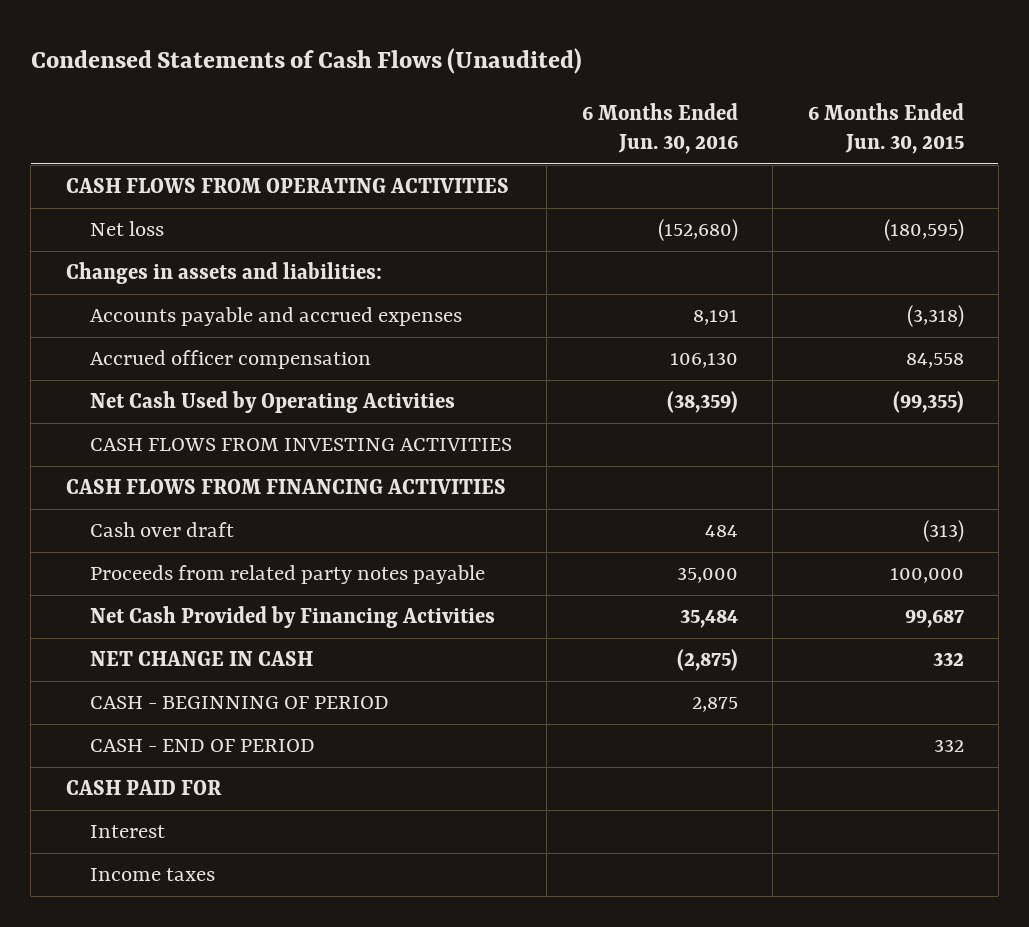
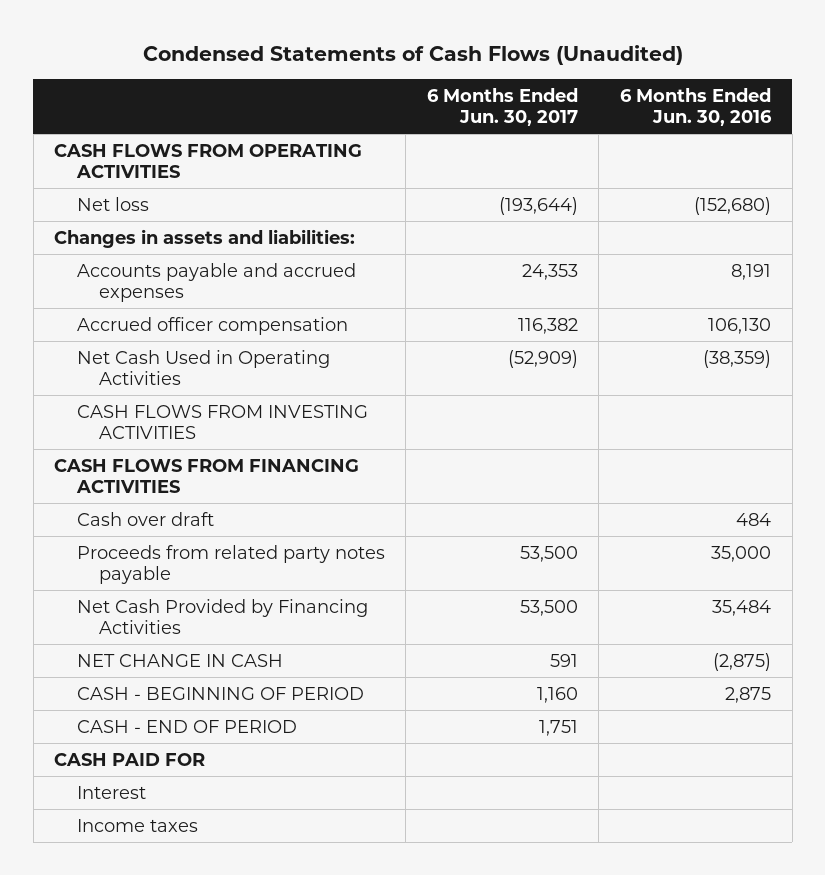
- | 6 Months Ended Jun. 30, 2016 | 6 Months Ended Jun. 30, 2015
+ | 6 Months Ended Jun. 30, 2017 | 6 Months Ended Jun. 30, 2016
- Net Cash Used by Operating Activities | (38,359) | (99,355)
+ Net Cash Used in Operating Activities | (52,909) | (38,359)

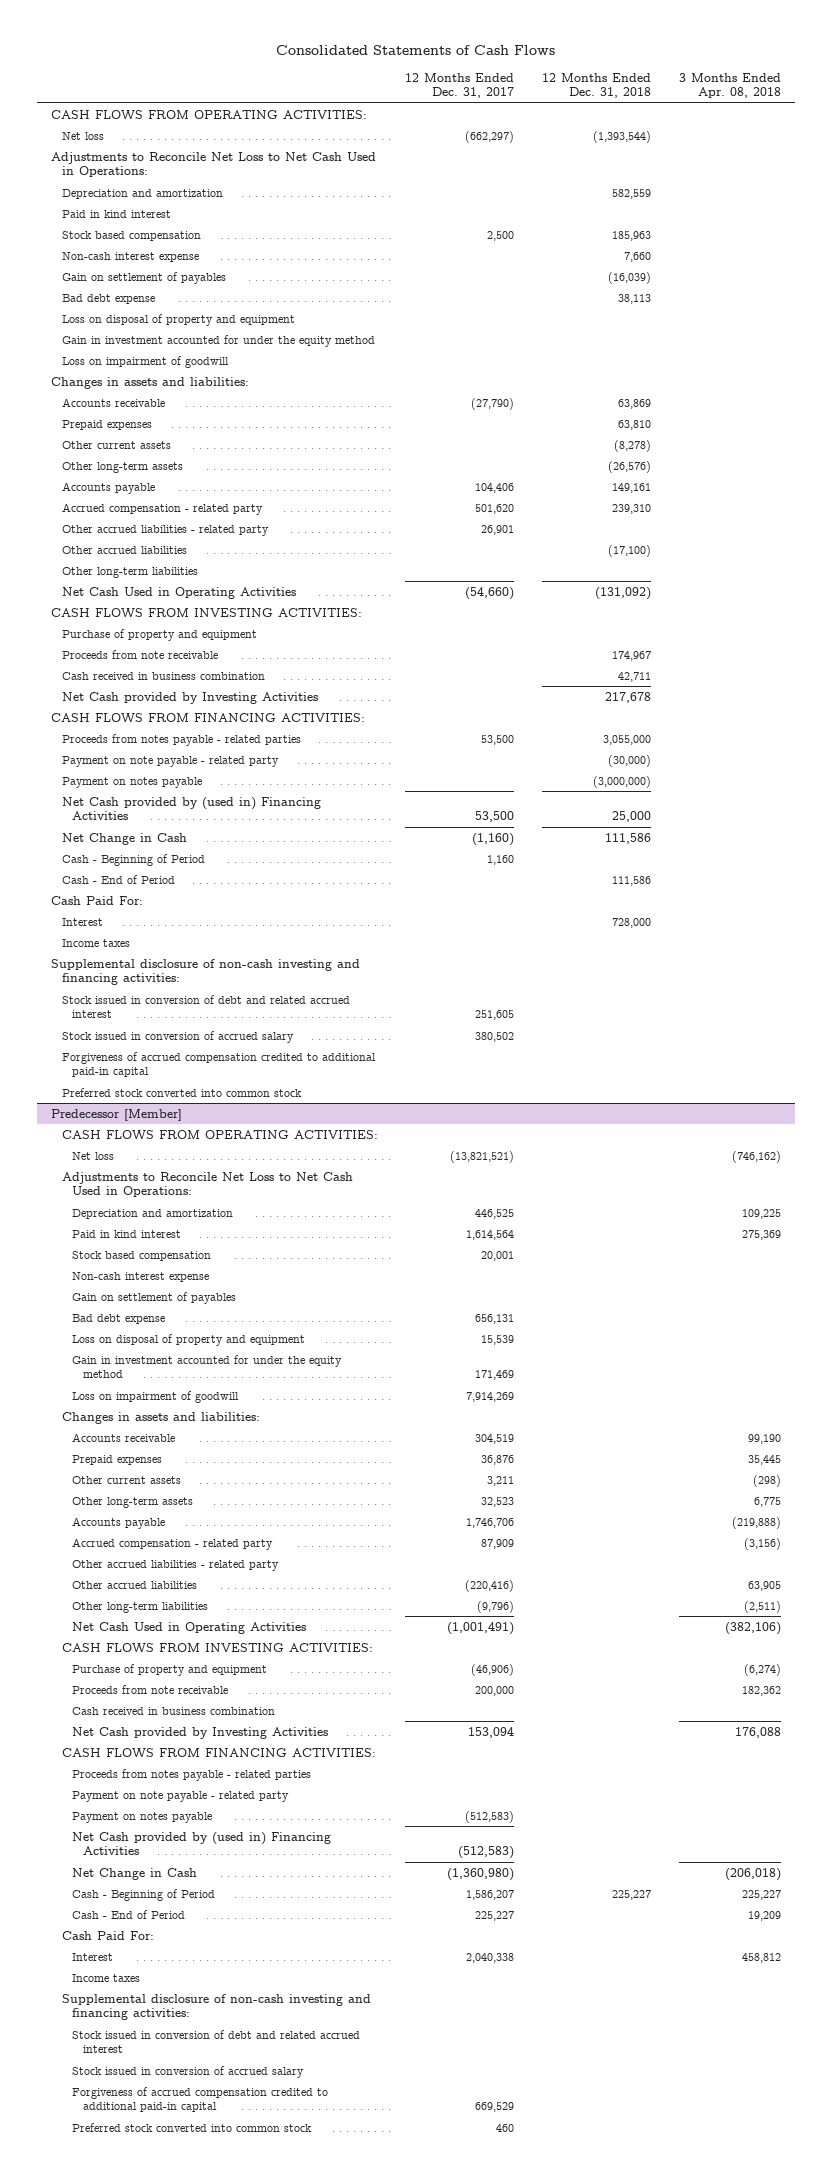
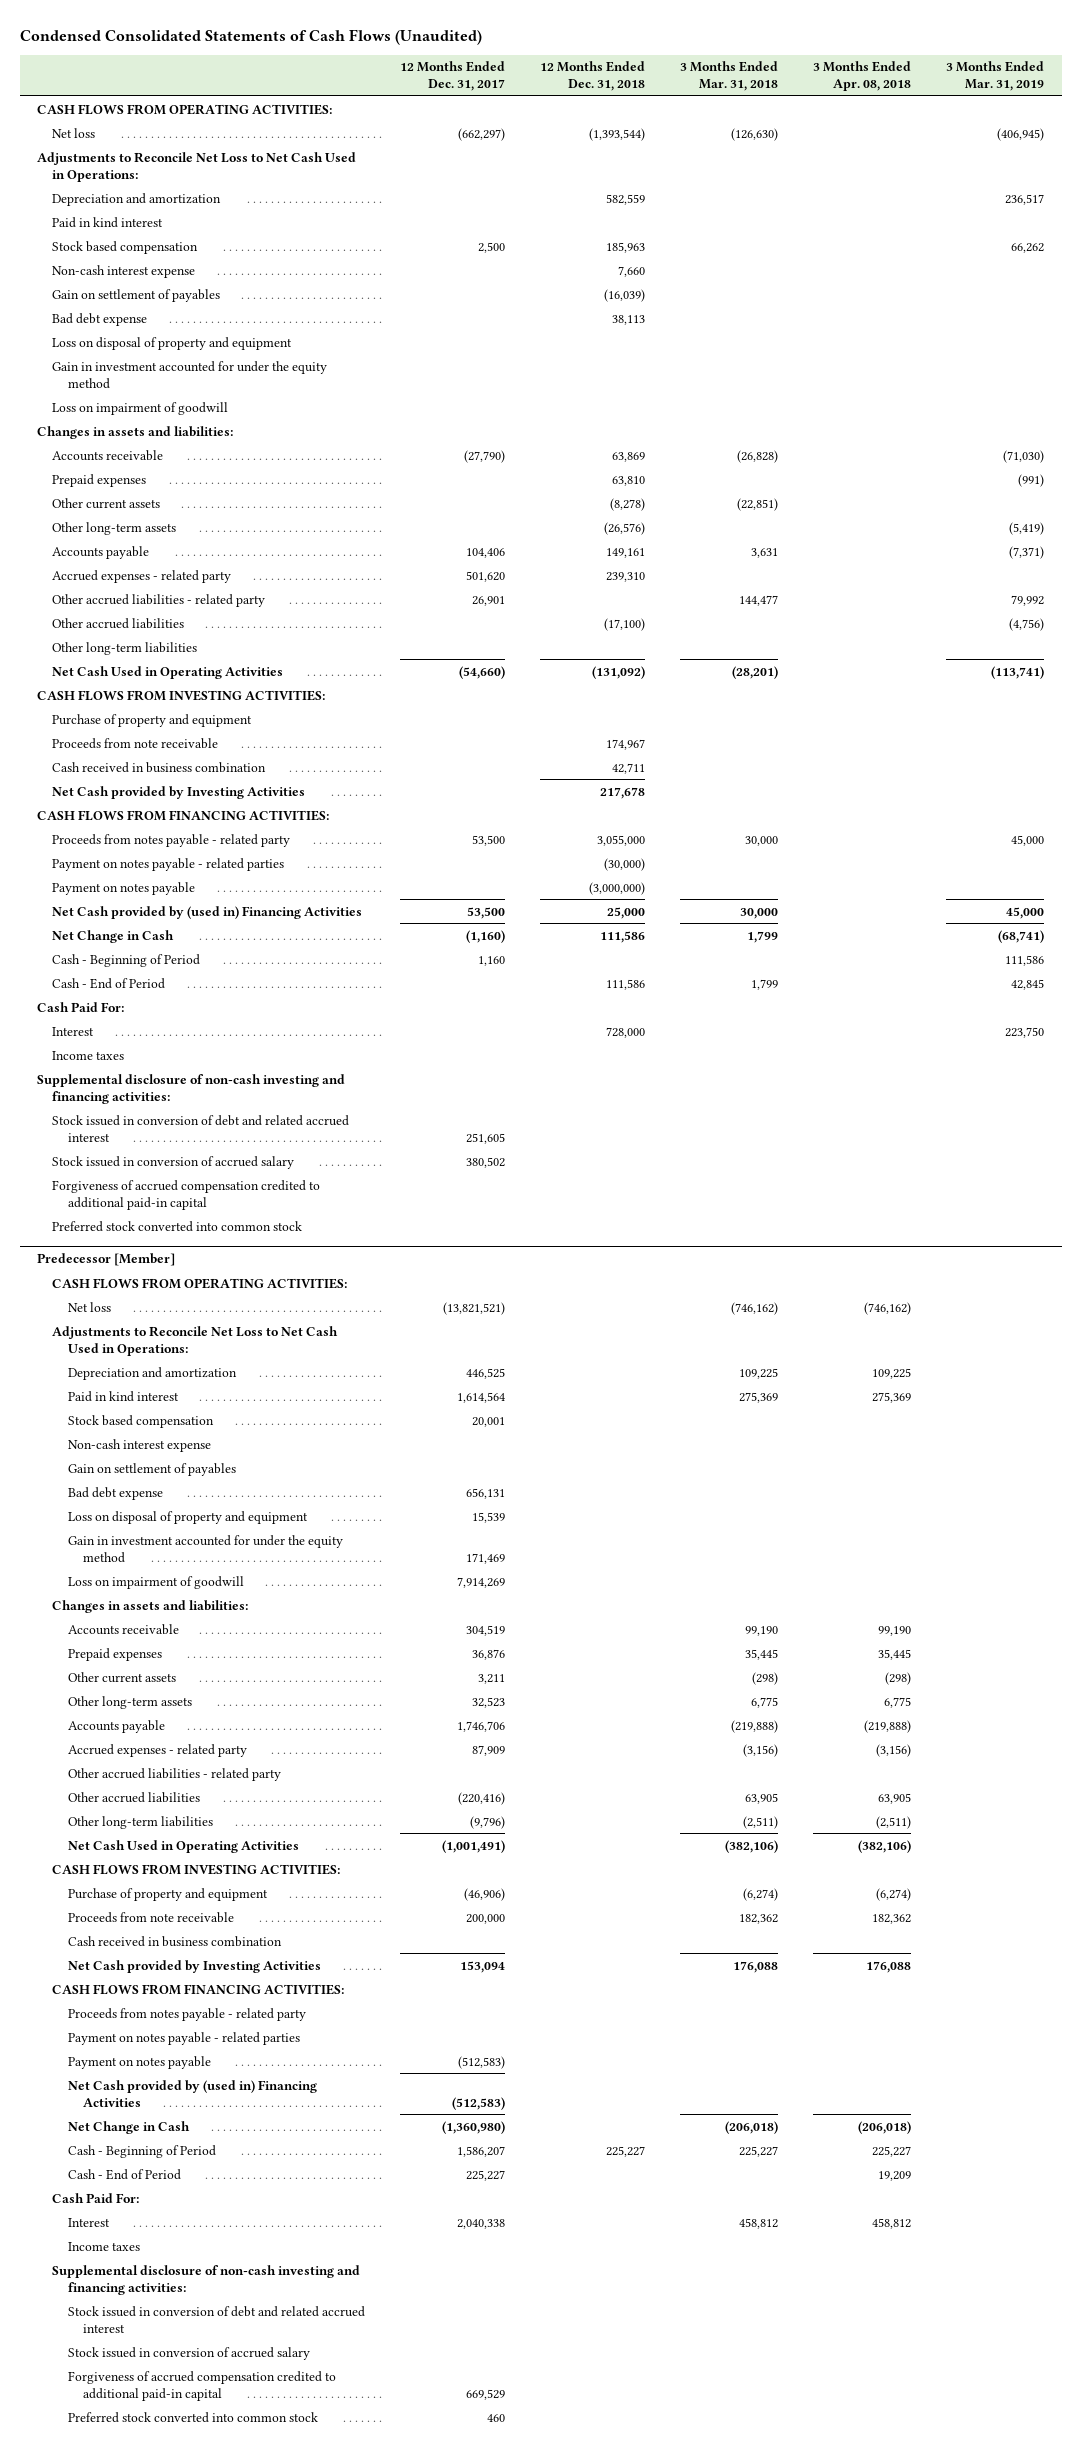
- Consolidated Statements of Cash Flows
+ Condensed Consolidated Statements of Cash Flows (Unaudited)
- | 12 Months Ended Dec. 31, 2017 | 12 Months Ended Dec. 31, 2018 | 3 Months Ended Apr. 08, 2018
+ | 12 Months Ended Dec. 31, 2017 | 12 Months Ended Dec. 31, 2018 | 3 Months Ended Mar. 31, 2018 | 3 Months Ended Apr. 08, 2018 | 3 Months Ended Mar. 31, 2019
- Accrued compensation - related party | 501,620 | 239,310 |
+ Accrued expenses - related party | 501,620 | 239,310 | | |
- Proceeds from notes payable - related parties | 53,500 | 3,055,000 |
- Payment on note payable - related party | | (30,000) |
+ Proceeds from notes payable - related party | 53,500 | 3,055,000 | 30,000 | | 45,000
+ Payment on notes payable - related parties | | (30,000) | | |
@ Predecessor [Member]
- Accrued compensation - related party | 87,909 | | (3,156)
+ Accrued expenses - related party | 87,909 | | (3,156) | (3,156) |
- Proceeds from notes payable - related parties
- Payment on note payable - related party
+ Proceeds from notes payable - related party
+ Payment on notes payable - related parties

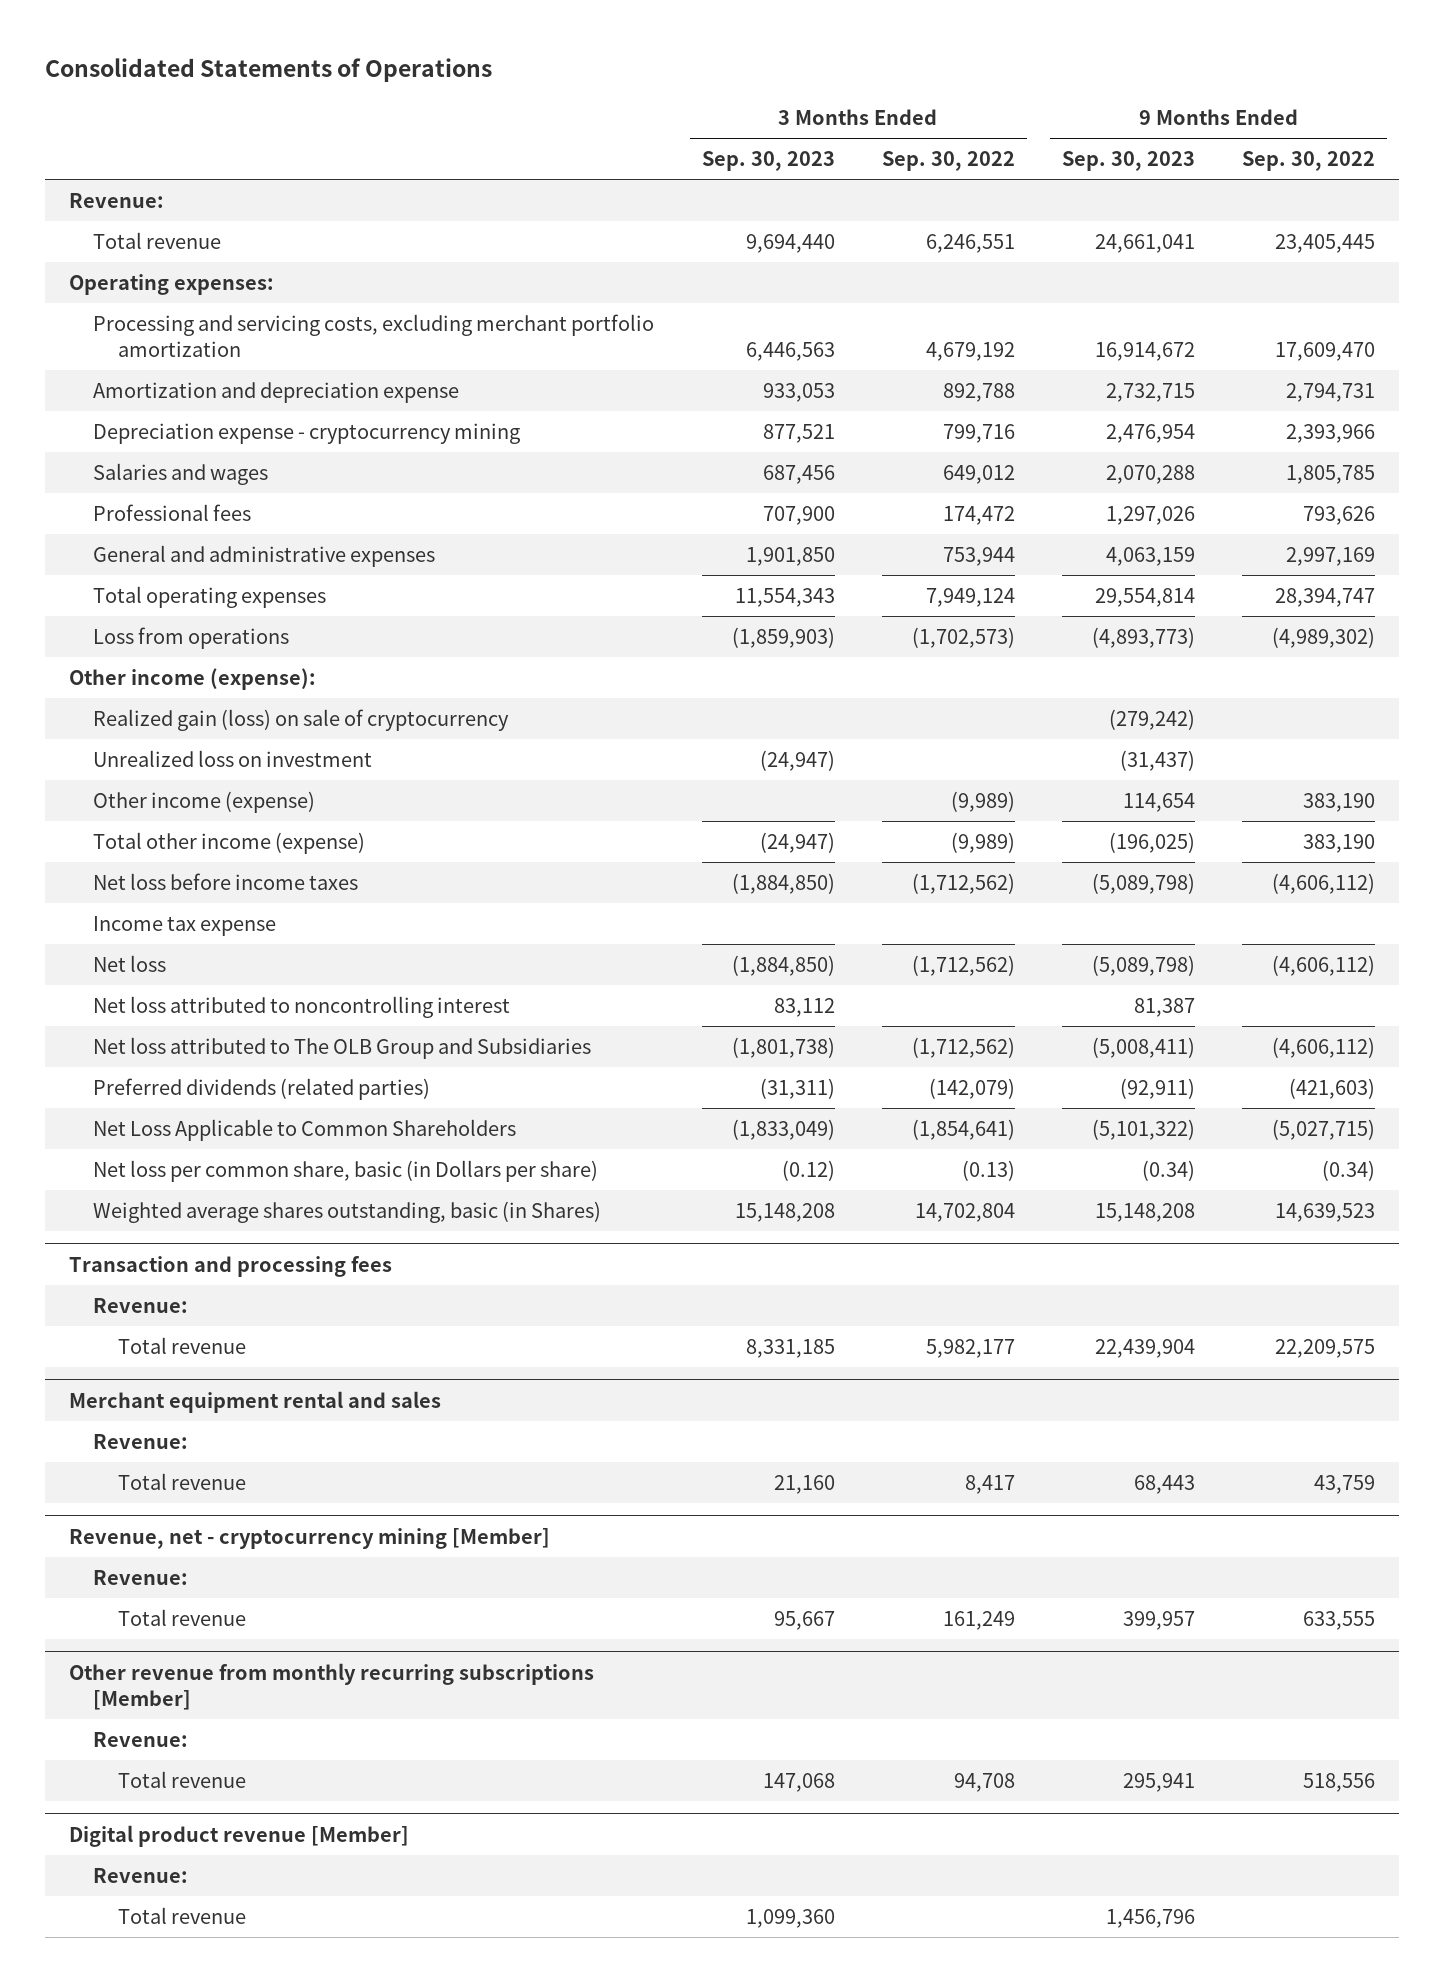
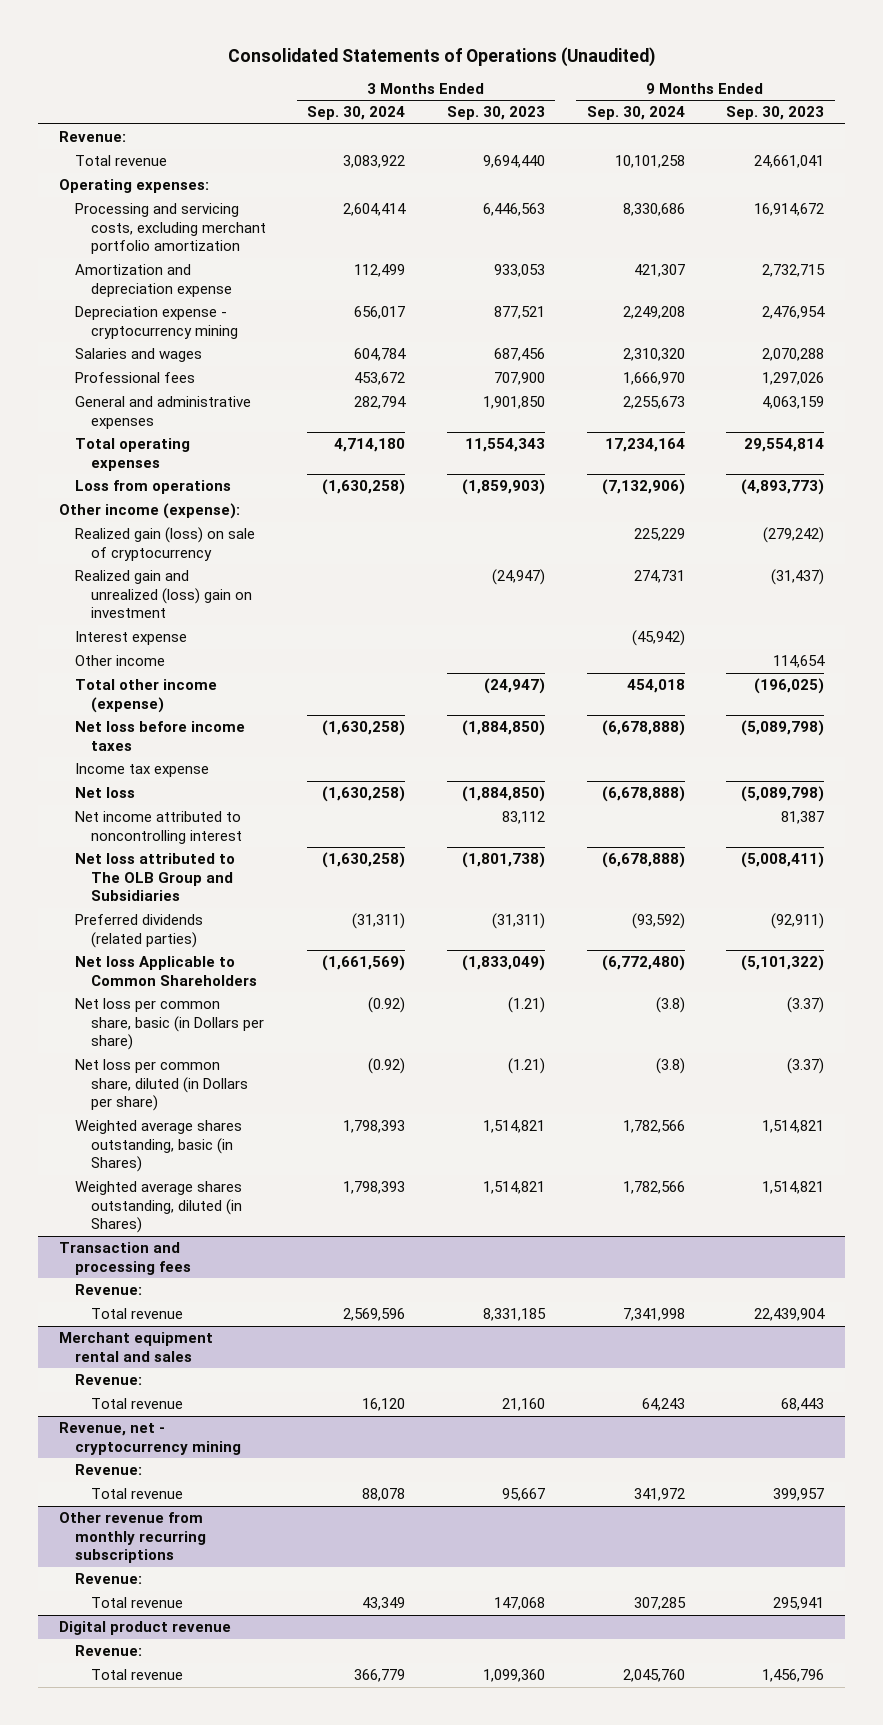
- Consolidated Statements of Operations
+ Consolidated Statements of Operations (Unaudited)
- | 3 Months Ended Sep. 30, 2023 | 3 Months Ended Sep. 30, 2022 | 9 Months Ended Sep. 30, 2023 | 9 Months Ended Sep. 30, 2022
+ | 3 Months Ended Sep. 30, 2024 | 3 Months Ended Sep. 30, 2023 | 9 Months Ended Sep. 30, 2024 | 9 Months Ended Sep. 30, 2023
- Unrealized loss on investment | (24,947) | | (31,437) |
- Other income (expense) | | (9,989) | 114,654 | 383,190
+ Realized gain and unrealized (loss) gain on investment | | (24,947) | 274,731 | (31,437)
+ Interest expense | | | (45,942) |
+ Other income | | | | 114,654
- Net loss attributed to noncontrolling interest | 83,112 | | 81,387 |
+ Net income attributed to noncontrolling interest | | 83,112 | | 81,387
- Net Loss Applicable to Common Shareholders | (1,833,049) | (1,854,641) | (5,101,322) | (5,027,715)
- Net loss per common share, basic (in Dollars per share) | (0.12) | (0.13) | (0.34) | (0.34)
- Weighted average shares outstanding, basic (in Shares) | 15,148,208 | 14,702,804 | 15,148,208 | 14,639,523
+ Net loss Applicable to Common Shareholders | (1,661,569) | (1,833,049) | (6,772,480) | (5,101,322)
+ Net loss per common share, basic (in Dollars per share) | (0.92) | (1.21) | (3.8) | (3.37)
+ Net loss per common share, diluted (in Dollars per share) | (0.92) | (1.21) | (3.8) | (3.37)
+ Weighted average shares outstanding, basic (in Shares) | 1,798,393 | 1,514,821 | 1,782,566 | 1,514,821
+ Weighted average shares outstanding, diluted (in Shares) | 1,798,393 | 1,514,821 | 1,782,566 | 1,514,821
- Revenue, net - cryptocurrency mining [Member]
+ Revenue, net - cryptocurrency mining
- Other revenue from monthly recurring subscriptions [Member]
+ Other revenue from monthly recurring subscriptions
- Digital product revenue [Member]
+ Digital product revenue

